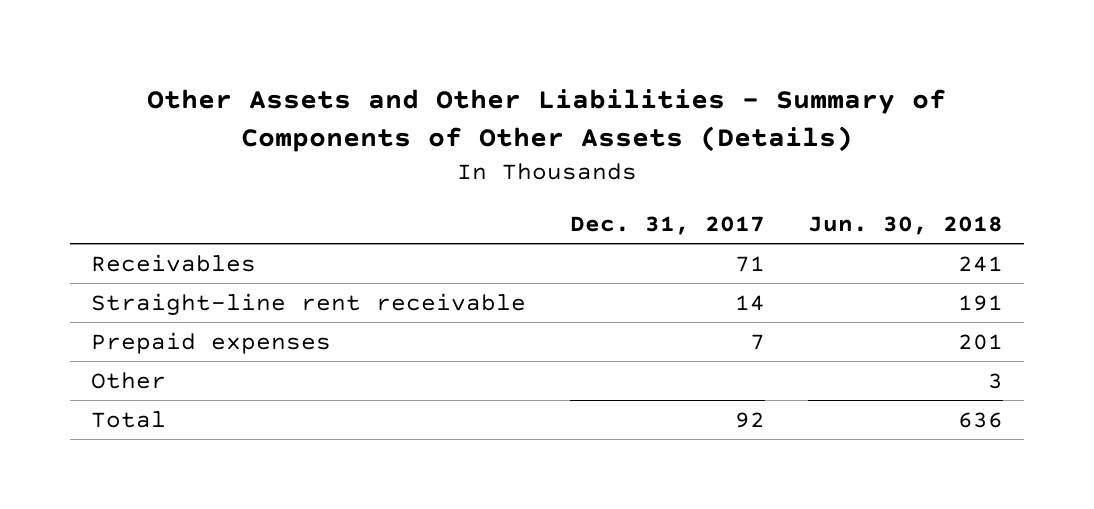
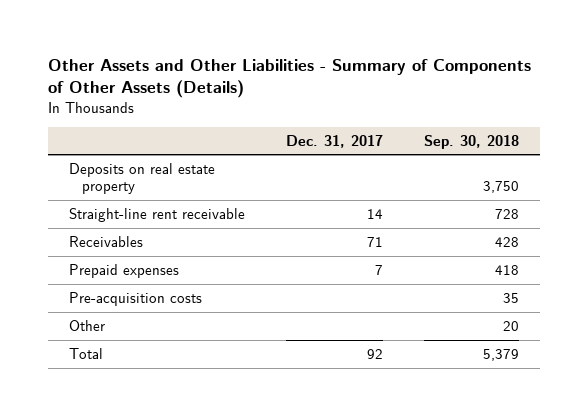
- | Dec. 31, 2017 | Jun. 30, 2018
+ | Dec. 31, 2017 | Sep. 30, 2018
+ Deposits on real estate property | | 3,750
moved down: Receivables | 71 | 428
+ Pre-acquisition costs | | 35

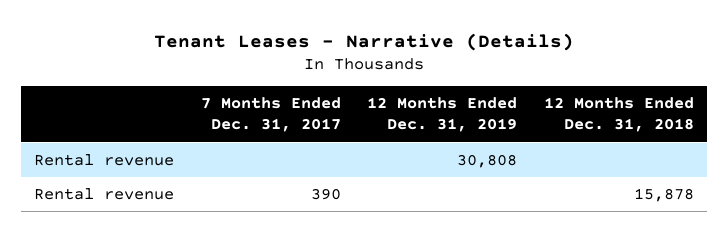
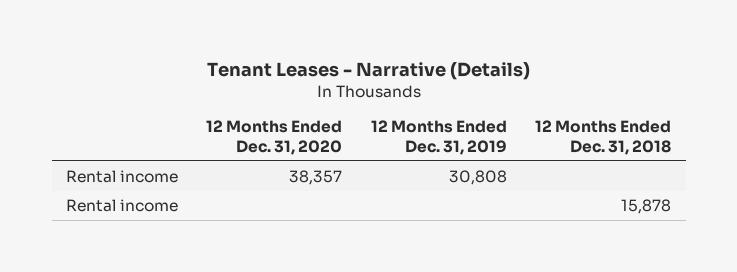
- | 7 Months Ended Dec. 31, 2017 | 12 Months Ended Dec. 31, 2019 | 12 Months Ended Dec. 31, 2018
+ | 12 Months Ended Dec. 31, 2020 | 12 Months Ended Dec. 31, 2019 | 12 Months Ended Dec. 31, 2018
- Rental revenue | | 30,808 |
- Rental revenue | 390 | | 15,878
+ Rental income | 38,357 | 30,808 |
+ Rental income | | | 15,878

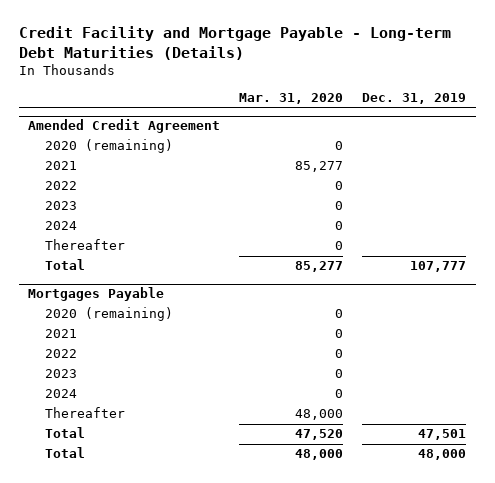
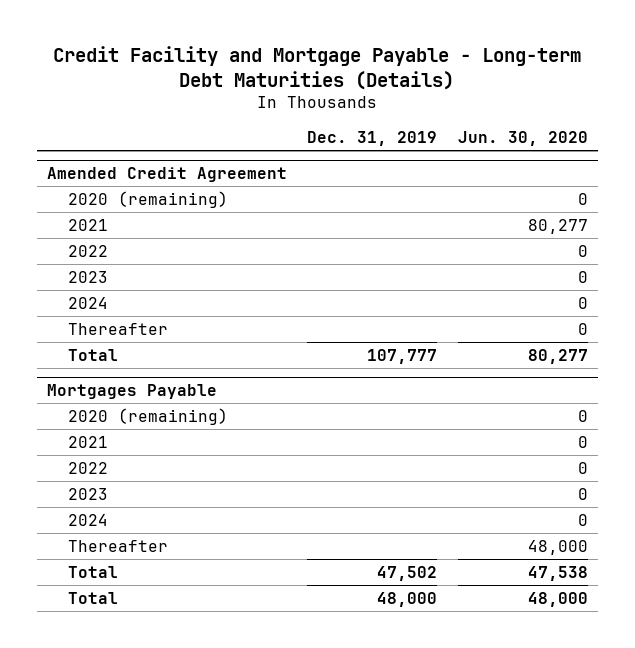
- | Mar. 31, 2020 | Dec. 31, 2019
+ | Dec. 31, 2019 | Jun. 30, 2020
@ Mortgages Payable
- Total | 47,520 | 47,501
+ Total | 47,502 | 47,538

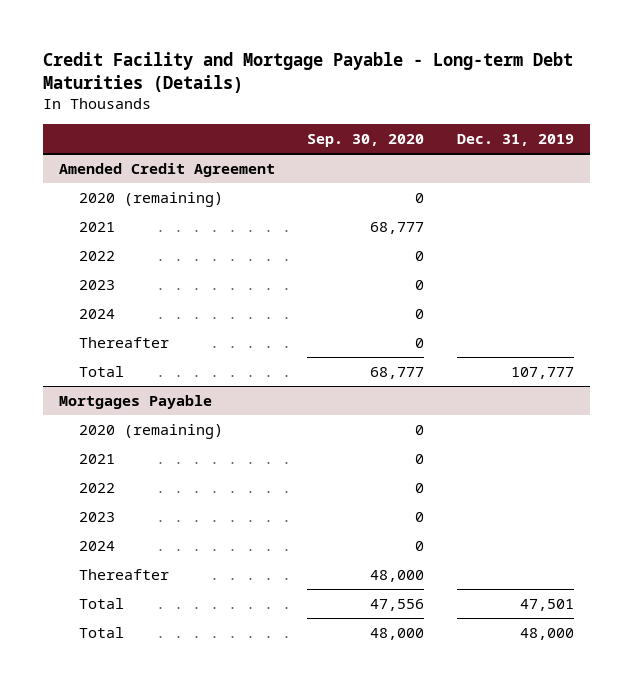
- | Dec. 31, 2019 | Jun. 30, 2020
+ | Sep. 30, 2020 | Dec. 31, 2019
@ Mortgages Payable
- Total | 47,502 | 47,538
+ Total | 47,556 | 47,501

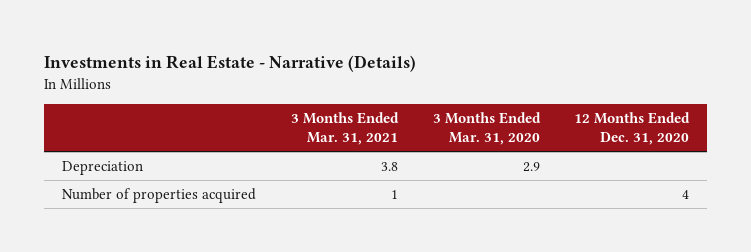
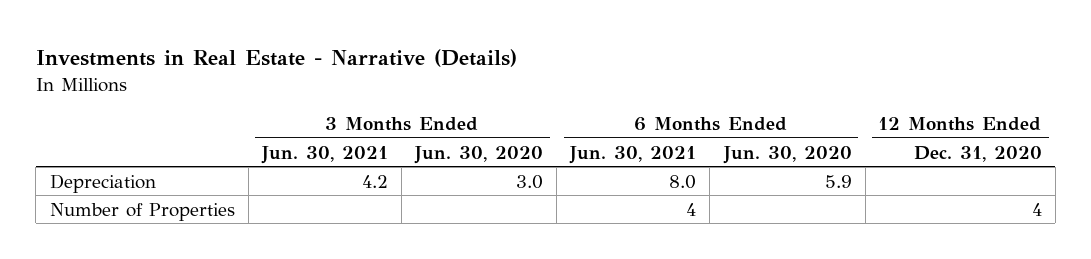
- | 3 Months Ended Mar. 31, 2021 | 3 Months Ended Mar. 31, 2020 | 12 Months Ended Dec. 31, 2020
+ | 3 Months Ended Jun. 30, 2021 | 3 Months Ended Jun. 30, 2020 | 6 Months Ended Jun. 30, 2021 | 6 Months Ended Jun. 30, 2020 | 12 Months Ended Dec. 31, 2020
- Number of properties acquired | 1 | | 4
+ Number of Properties | | | 4 | | 4

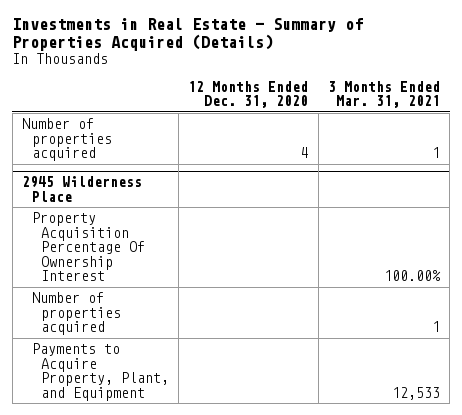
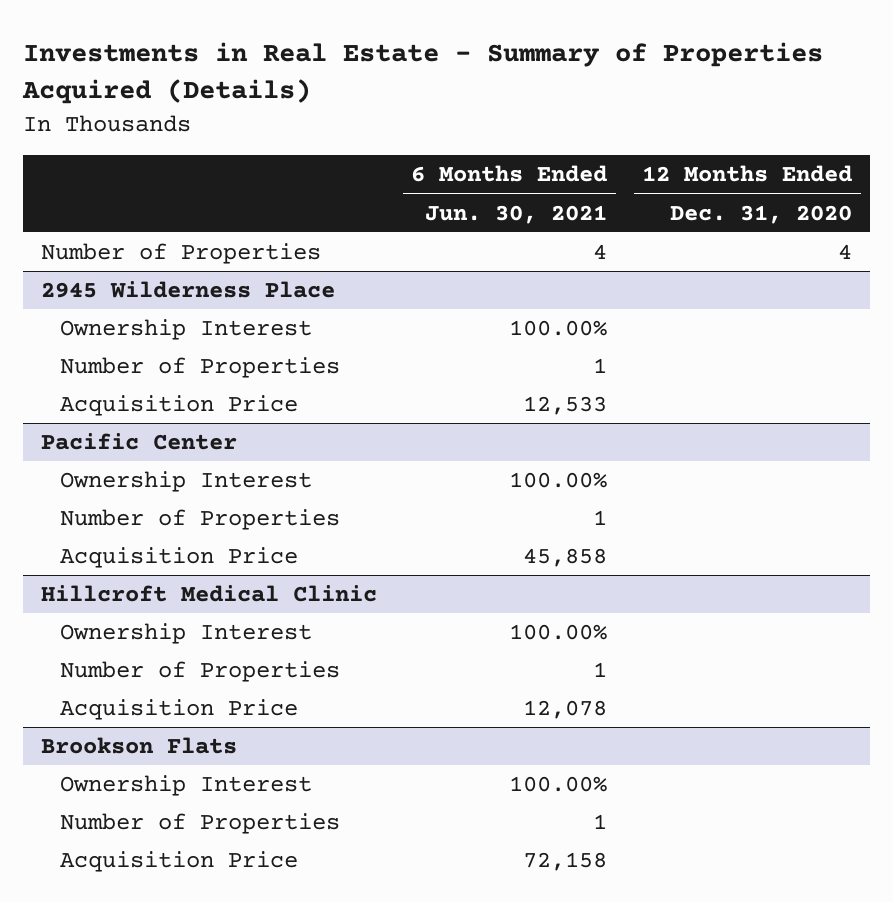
- | 12 Months Ended Dec. 31, 2020 | 3 Months Ended Mar. 31, 2021
+ | 6 Months Ended Jun. 30, 2021 | 12 Months Ended Dec. 31, 2020
- Number of properties acquired | 4 | 1
+ Number of Properties | 4 | 4
@ 2945 Wilderness Place
- Property Acquisition Percentage Of Ownership Interest | | 100.00%
- Number of properties acquired | | 1
- Payments to Acquire Property, Plant, and Equipment | | 12,533
+ Ownership Interest | 100.00% |
+ Number of Properties | 1 |
+ Acquisition Price | 12,533 |
+ Pacific Center
+ Ownership Interest | 100.00% |
+ Number of Properties | 1 |
+ Acquisition Price | 45,858 |
+ Hillcroft Medical Clinic
+ Ownership Interest | 100.00% |
+ Number of Properties | 1 |
+ Acquisition Price | 12,078 |
+ Brookson Flats
+ Ownership Interest | 100.00% |
+ Number of Properties | 1 |
+ Acquisition Price | 72,158 |

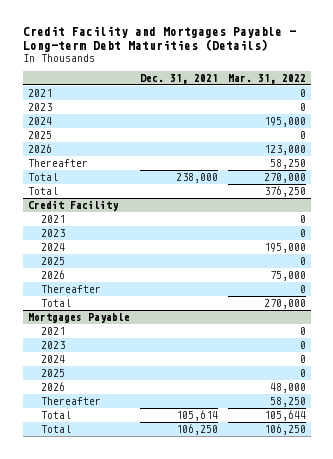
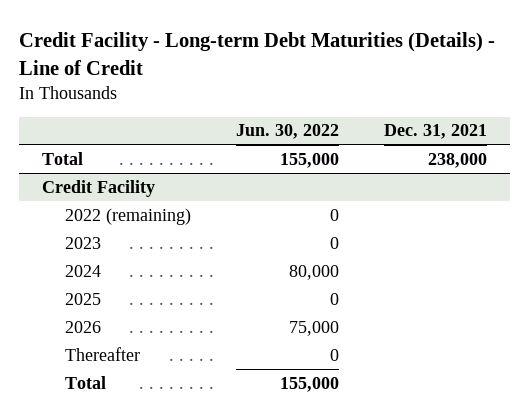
- Credit Facility and Mortgages Payable - Long-term Debt Maturities (Details)
+ Credit Facility - Long-term Debt Maturities (Details) - Line of Credit
- | Dec. 31, 2021 | Mar. 31, 2022
+ | Jun. 30, 2022 | Dec. 31, 2021
- 2021 | | 0
- 2023 | | 0
- 2024 | | 195,000
- 2025 | | 0
- 2026 | | 123,000
- Thereafter | | 58,250
- Total | | 376,250
@ Credit Facility
- 2021 | | 0
+ 2022 (remaining) | 0 |
- Mortgages Payable
- 2021 | | 0
- 2023 | | 0
- 2024 | | 0
- 2025 | | 0
- 2026 | | 48,000
- Thereafter | | 58,250
- Total | 105,614 | 105,644
- Total | 106,250 | 106,250

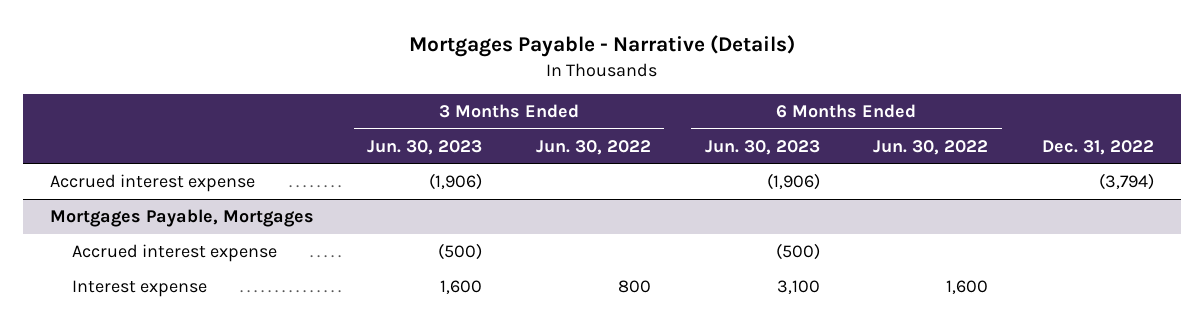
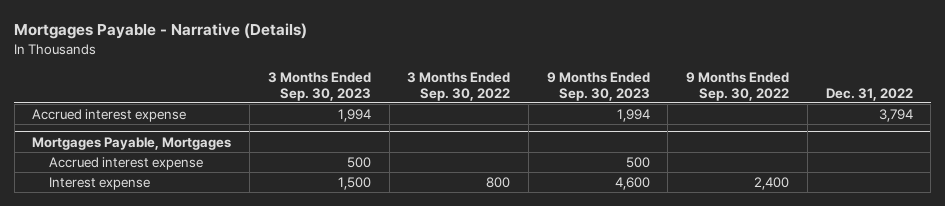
- | 3 Months Ended Jun. 30, 2023 | 3 Months Ended Jun. 30, 2022 | 6 Months Ended Jun. 30, 2023 | 6 Months Ended Jun. 30, 2022 | Dec. 31, 2022
+ | 3 Months Ended Sep. 30, 2023 | 3 Months Ended Sep. 30, 2022 | 9 Months Ended Sep. 30, 2023 | 9 Months Ended Sep. 30, 2022 | Dec. 31, 2022
- Accrued interest expense | (1,906) | | (1,906) | | (3,794)
+ Accrued interest expense | 1,994 | | 1,994 | | 3,794

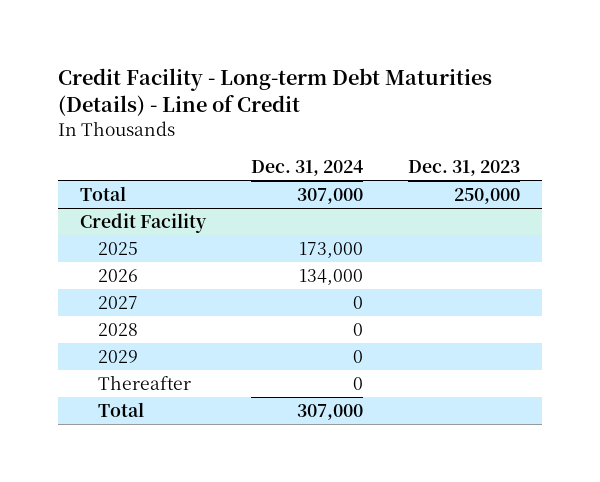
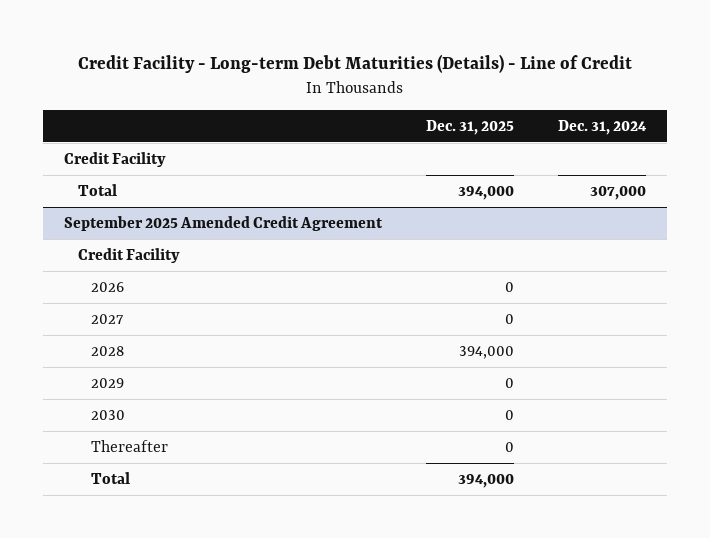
- | Dec. 31, 2024 | Dec. 31, 2023
+ | Dec. 31, 2025 | Dec. 31, 2024
+ Credit Facility
- Credit Facility
- 2025 | 173,000 |
- 2026 | 134,000 |
- 2027 | 0 |
- 2028 | 0 |
- 2029 | 0 |
- Thereafter | 0 |
- Total | 307,000 |
+ September 2025 Amended Credit Agreement
+ Credit Facility
+ 2026 | 0 |
+ 2027 | 0 |
+ 2028 | 394,000 |
+ 2029 | 0 |
+ 2030 | 0 |
+ Thereafter | 0 |
+ Total | 394,000 |

